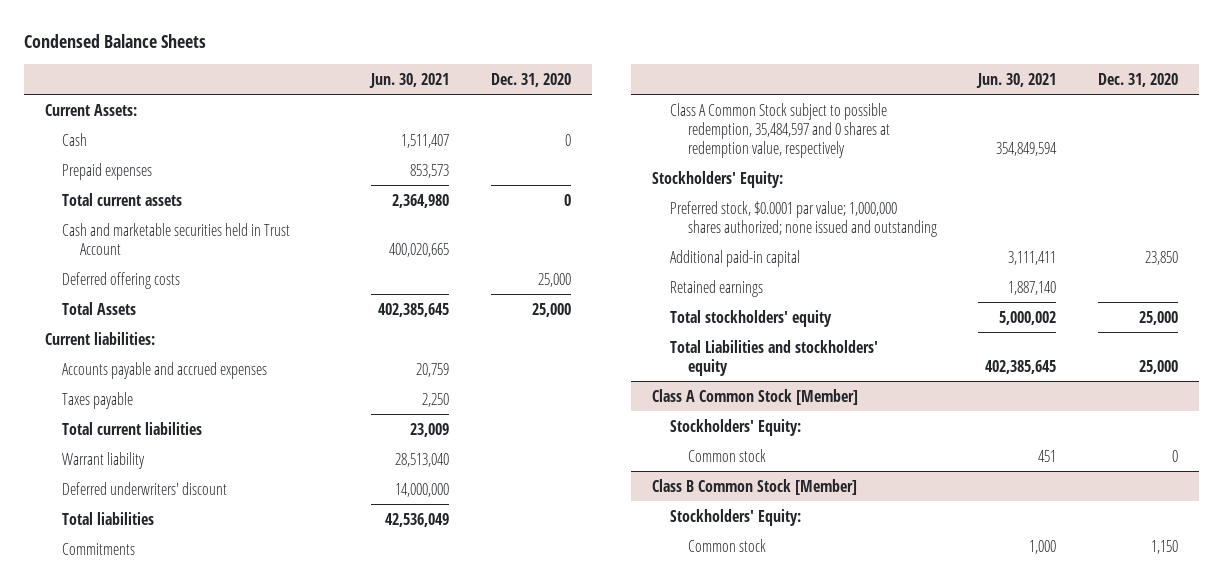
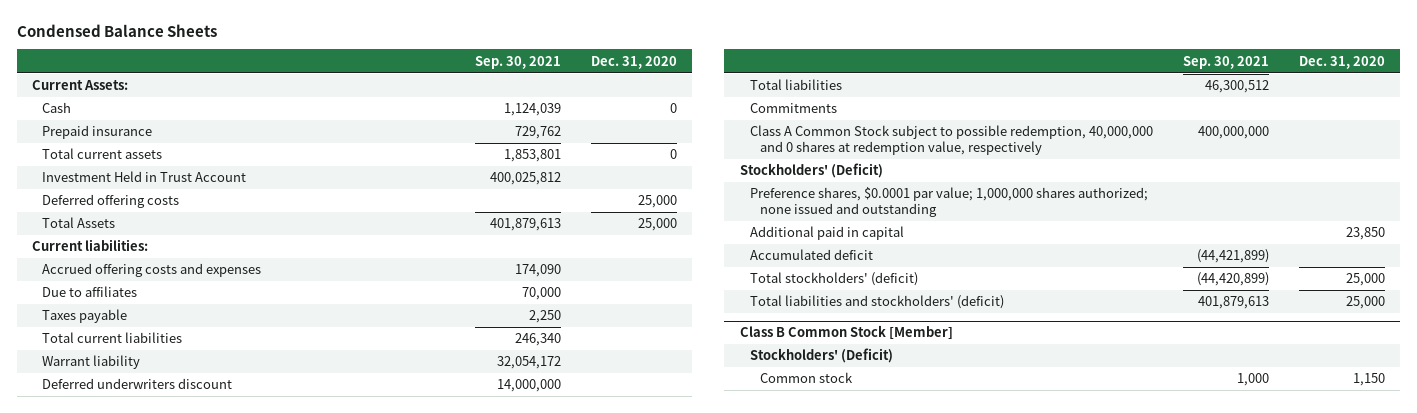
- | Jun. 30, 2021 | Dec. 31, 2020
+ | Sep. 30, 2021 | Dec. 31, 2020
- Prepaid expenses | 853,573 |
+ Prepaid insurance | 729,762 |
- Cash and marketable securities held in Trust Account | 400,020,665 |
+ Investment Held in Trust Account | 400,025,812 |
- Accounts payable and accrued expenses | 20,759 |
+ Accrued offering costs and expenses | 174,090 |
+ Due to affiliates | 70,000 |
- Deferred underwriters' discount | 14,000,000 |
+ Deferred underwriters discount | 14,000,000 |
- Class A Common Stock subject to possible redemption, 35,484,597 and 0 shares at redemption value, respectively | 354,849,594 |
- Stockholders' Equity:
- Preferred stock, $0.0001 par value; 1,000,000 shares authorized; none issued and outstanding
- Additional paid-in capital | 3,111,411 | 23,850
- Retained earnings | 1,887,140 |
- Total stockholders' equity | 5,000,002 | 25,000
- Total Liabilities and stockholders' equity | 402,385,645 | 25,000
- Class A Common Stock [Member]
- Stockholders' Equity:
- Common stock | 451 | 0
+ Class A Common Stock subject to possible redemption, 40,000,000 and 0 shares at redemption value, respectively | 400,000,000 |
+ Stockholders' (Deficit)
+ Preference shares, $0.0001 par value; 1,000,000 shares authorized; none issued and outstanding
+ Additional paid in capital | | 23,850
+ Accumulated deficit | (44,421,899) |
+ Total stockholders' (deficit) | (44,420,899) | 25,000
+ Total liabilities and stockholders' (deficit) | 401,879,613 | 25,000
@ Class B Common Stock [Member]
- Stockholders' Equity:
+ Stockholders' (Deficit)

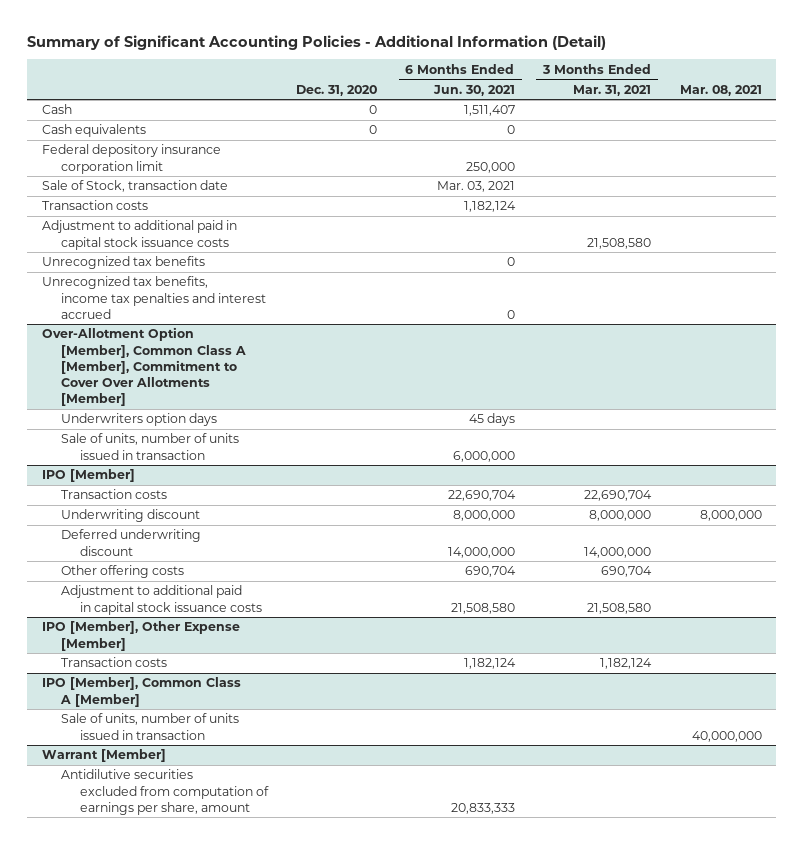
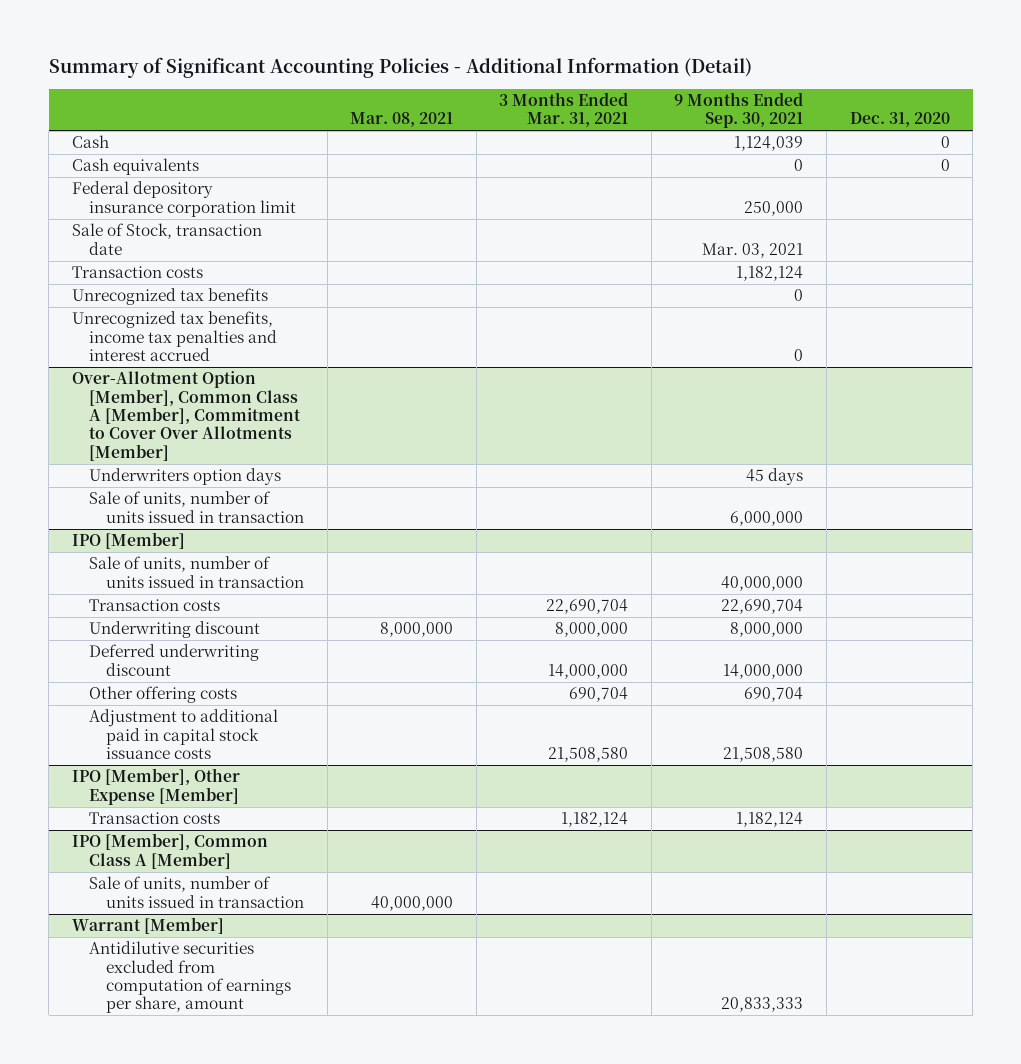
- | Dec. 31, 2020 | 6 Months Ended Jun. 30, 2021 | 3 Months Ended Mar. 31, 2021 | Mar. 08, 2021
+ | Mar. 08, 2021 | 3 Months Ended Mar. 31, 2021 | 9 Months Ended Sep. 30, 2021 | Dec. 31, 2020
- Adjustment to additional paid in capital stock issuance costs | | | 21,508,580 |
@ IPO [Member]
+ Sale of units, number of units issued in transaction | | | 40,000,000 |

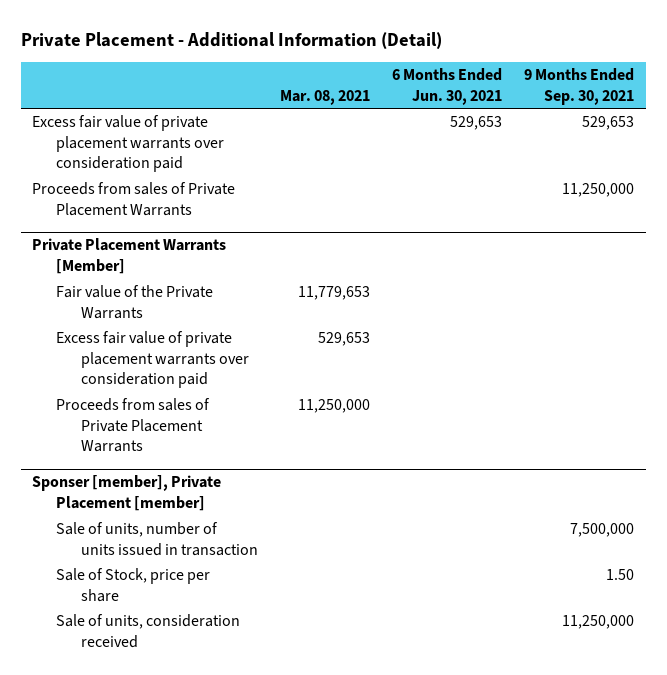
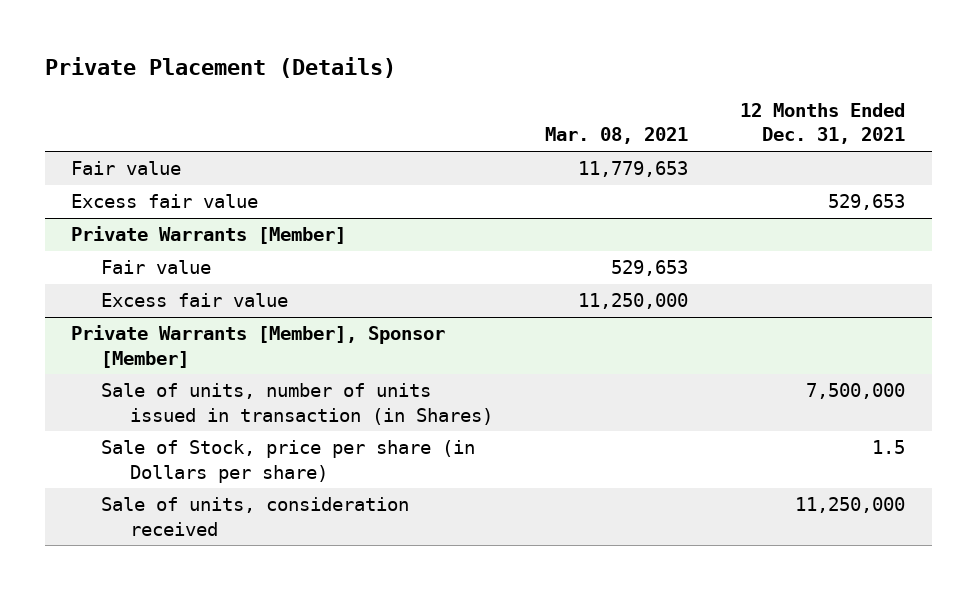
- Private Placement - Additional Information (Detail)
+ Private Placement (Details)
- | Mar. 08, 2021 | 6 Months Ended Jun. 30, 2021 | 9 Months Ended Sep. 30, 2021
+ | Mar. 08, 2021 | 12 Months Ended Dec. 31, 2021
- Excess fair value of private placement warrants over consideration paid | | 529,653 | 529,653
- Proceeds from sales of Private Placement Warrants | | | 11,250,000
- Private Placement Warrants [Member]
- Fair value of the Private Warrants | 11,779,653 | |
- Excess fair value of private placement warrants over consideration paid | 529,653 | |
- Proceeds from sales of Private Placement Warrants | 11,250,000 | |
- Sponser [member], Private Placement [member]
- Sale of units, number of units issued in transaction | | | 7,500,000
- Sale of Stock, price per share | | | 1.50
- Sale of units, consideration received | | | 11,250,000
+ Fair value | 11,779,653 |
+ Excess fair value | | 529,653
+ Private Warrants [Member]
+ Fair value | 529,653 |
+ Excess fair value | 11,250,000 |
+ Private Warrants [Member], Sponsor [Member]
+ Sale of units, number of units issued in transaction (in Shares) | | 7,500,000
+ Sale of Stock, price per share (in Dollars per share) | | 1.5
+ Sale of units, consideration received | | 11,250,000

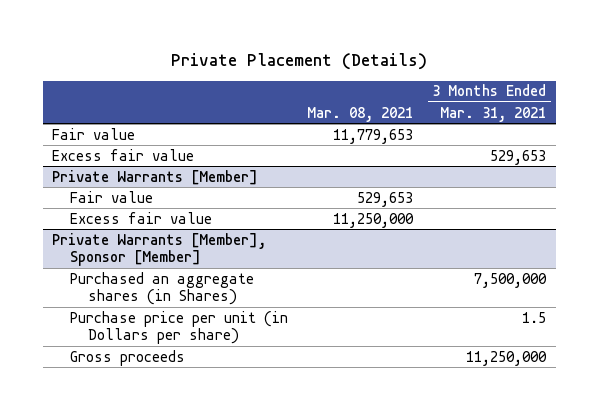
- | Mar. 08, 2021 | 12 Months Ended Dec. 31, 2021
+ | Mar. 08, 2021 | 3 Months Ended Mar. 31, 2021
@ Private Warrants [Member], Sponsor [Member]
- Sale of units, number of units issued in transaction (in Shares) | | 7,500,000
- Sale of Stock, price per share (in Dollars per share) | | 1.5
- Sale of units, consideration received | | 11,250,000
+ Purchased an aggregate shares (in Shares) | | 7,500,000
+ Purchase price per unit (in Dollars per share) | | 1.5
+ Gross proceeds | | 11,250,000

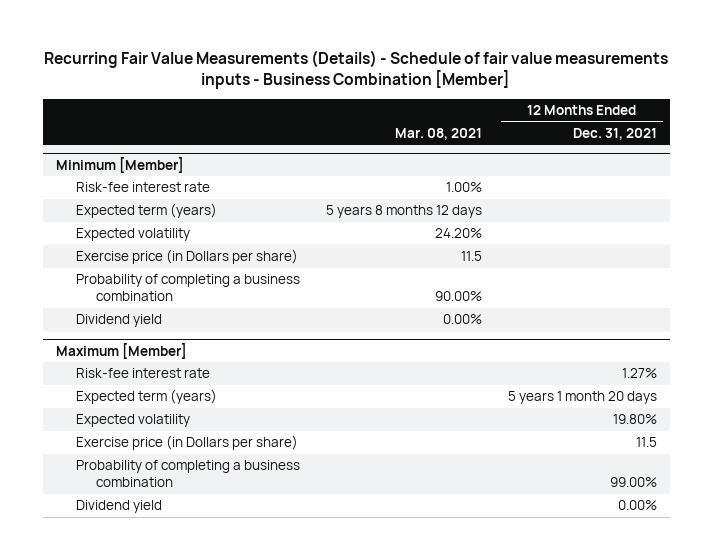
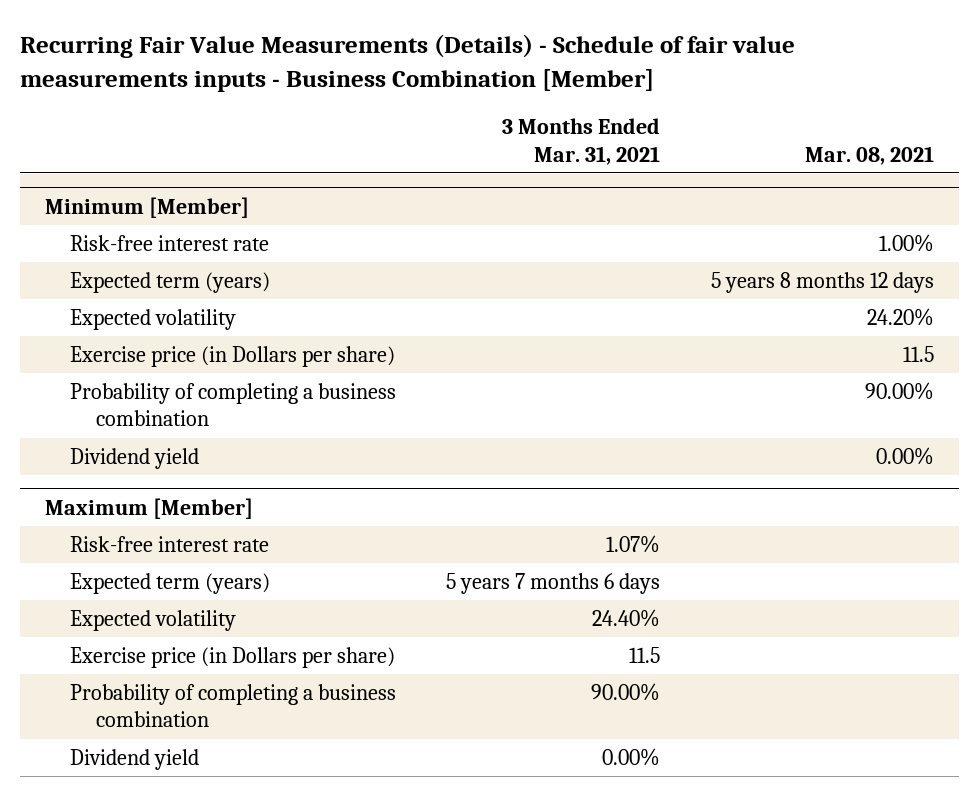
- | Mar. 08, 2021 | 12 Months Ended Dec. 31, 2021
+ | 3 Months Ended Mar. 31, 2021 | Mar. 08, 2021
@ Minimum [Member]
- Risk-fee interest rate | 1.00% |
+ Risk-free interest rate | | 1.00%
@ Maximum [Member]
- Risk-fee interest rate | | 1.27%
+ Risk-free interest rate | 1.07% |

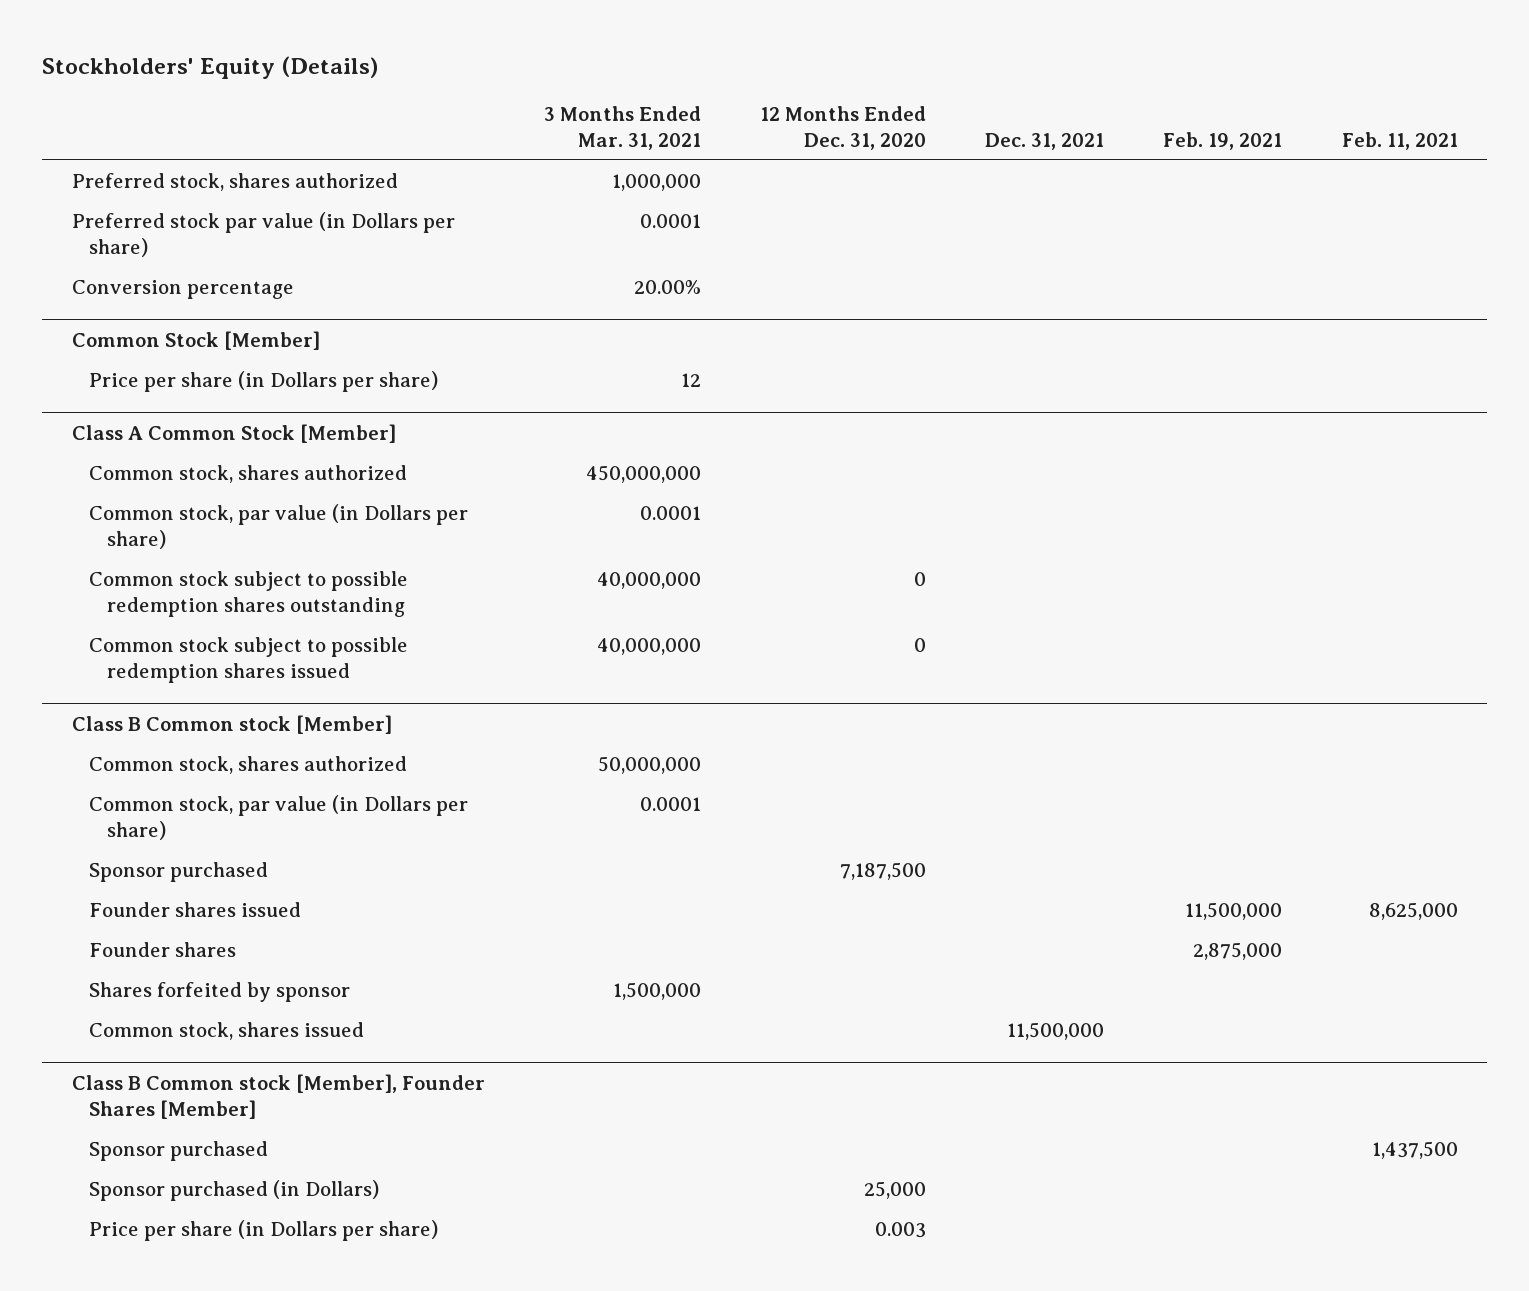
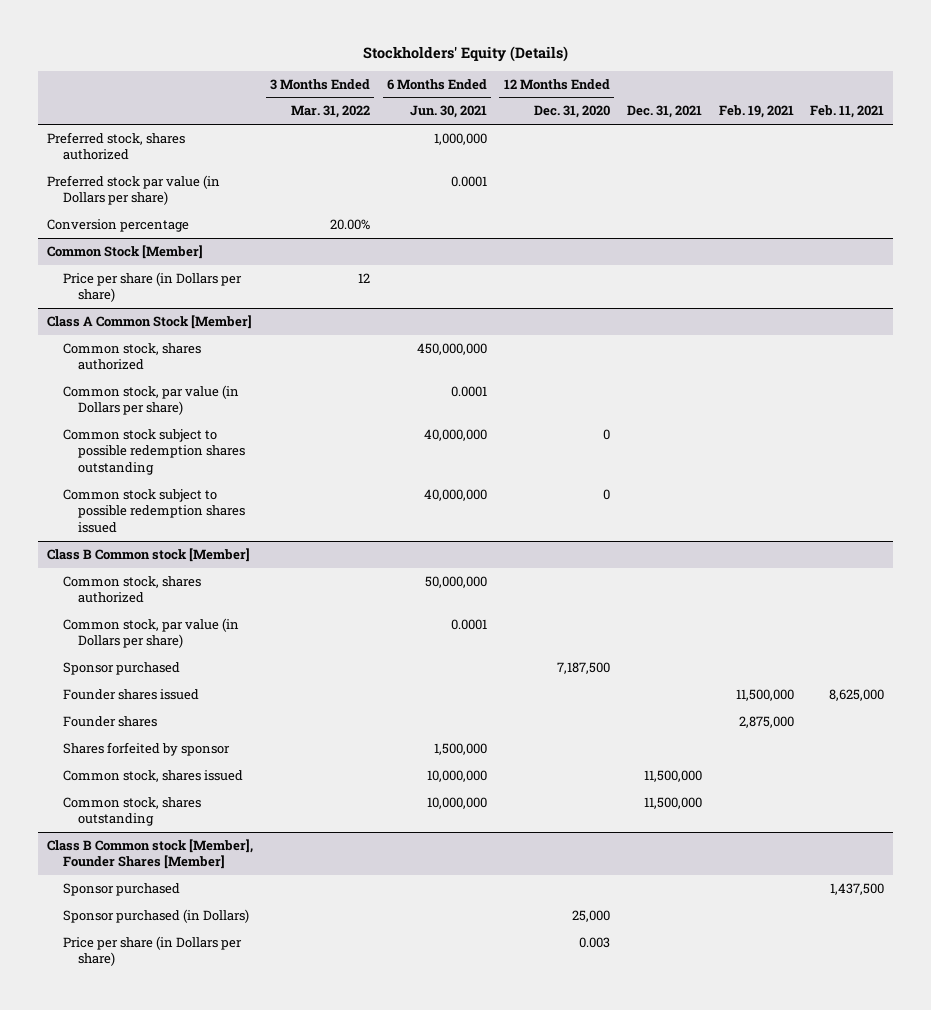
- | 3 Months Ended Mar. 31, 2021 | 12 Months Ended Dec. 31, 2020 | Dec. 31, 2021 | Feb. 19, 2021 | Feb. 11, 2021
+ | 3 Months Ended Mar. 31, 2022 | 6 Months Ended Jun. 30, 2021 | 12 Months Ended Dec. 31, 2020 | Dec. 31, 2021 | Feb. 19, 2021 | Feb. 11, 2021
@ Class B Common stock [Member]
+ Common stock, shares outstanding | | 10,000,000 | | 11,500,000 | |

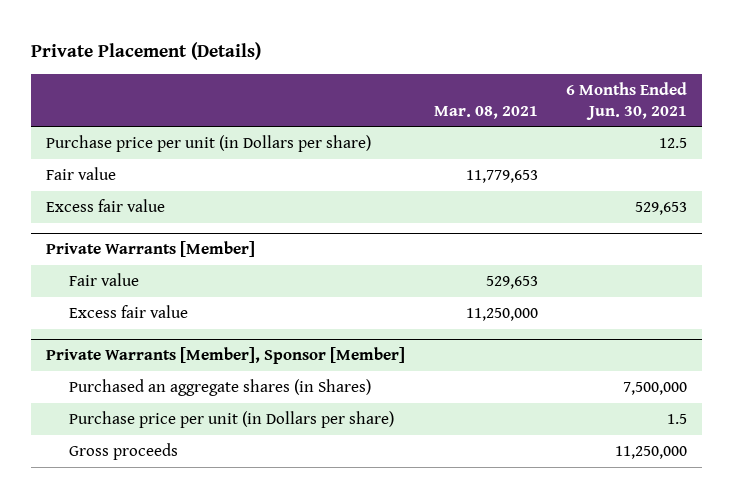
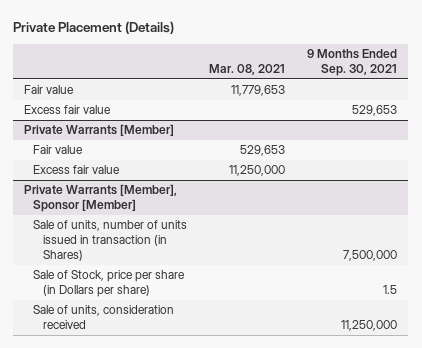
- | Mar. 08, 2021 | 6 Months Ended Jun. 30, 2021
+ | Mar. 08, 2021 | 9 Months Ended Sep. 30, 2021
- Purchase price per unit (in Dollars per share) | | 12.5
@ Private Warrants [Member], Sponsor [Member]
- Purchased an aggregate shares (in Shares) | | 7,500,000
- Purchase price per unit (in Dollars per share) | | 1.5
- Gross proceeds | | 11,250,000
+ Sale of units, number of units issued in transaction (in Shares) | | 7,500,000
+ Sale of Stock, price per share (in Dollars per share) | | 1.5
+ Sale of units, consideration received | | 11,250,000

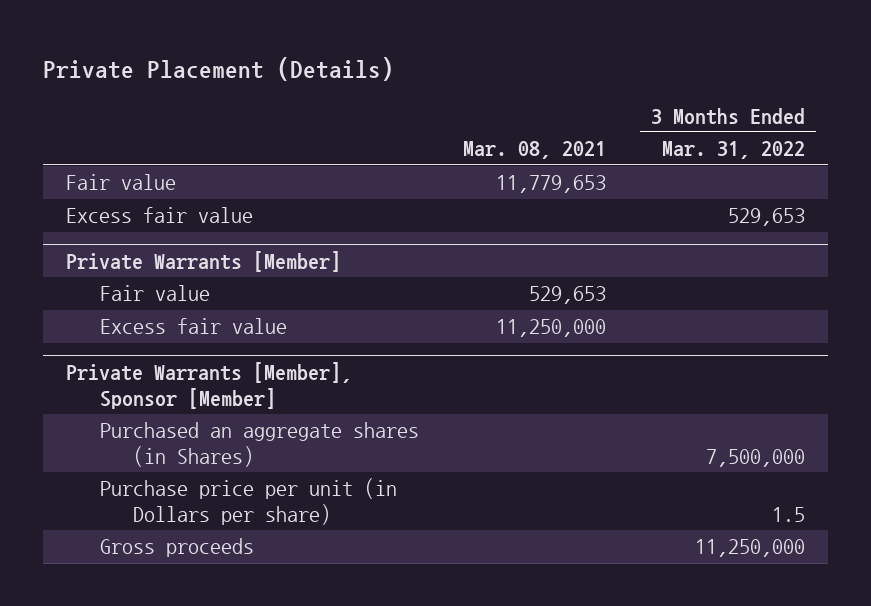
- | Mar. 08, 2021 | 9 Months Ended Sep. 30, 2021
+ | Mar. 08, 2021 | 3 Months Ended Mar. 31, 2022
@ Private Warrants [Member], Sponsor [Member]
- Sale of units, number of units issued in transaction (in Shares) | | 7,500,000
- Sale of Stock, price per share (in Dollars per share) | | 1.5
- Sale of units, consideration received | | 11,250,000
+ Purchased an aggregate shares (in Shares) | | 7,500,000
+ Purchase price per unit (in Dollars per share) | | 1.5
+ Gross proceeds | | 11,250,000

